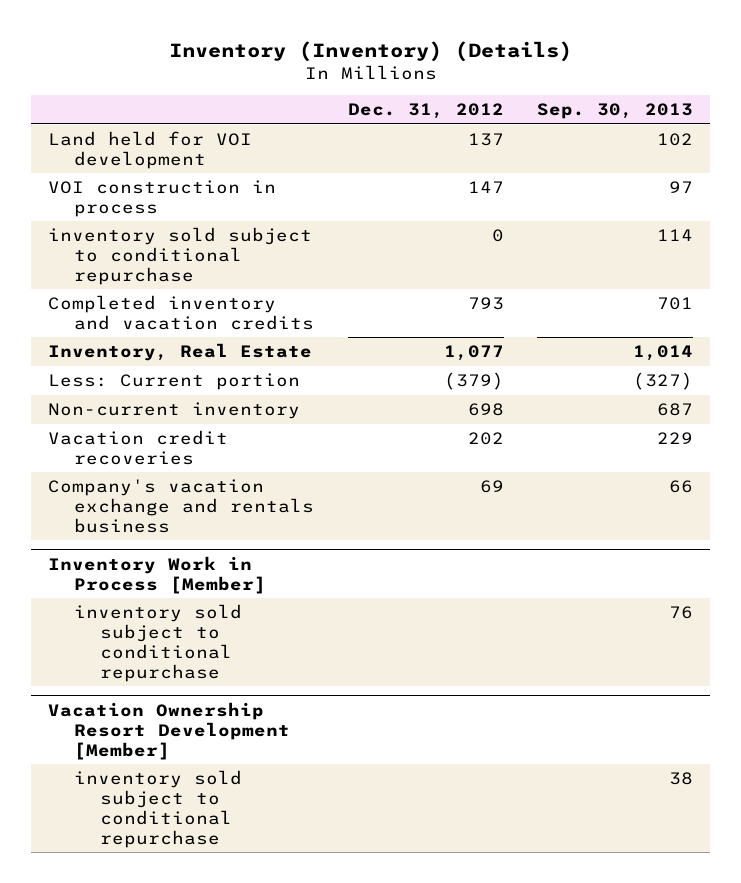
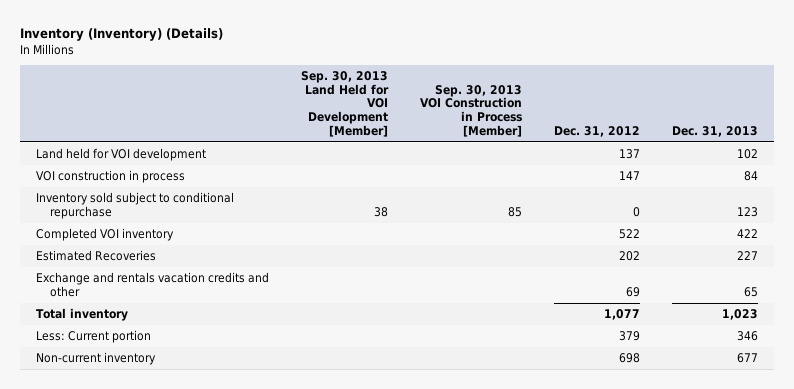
- | Dec. 31, 2012 | Sep. 30, 2013
+ | Sep. 30, 2013 Land Held for VOI Development [Member] | Sep. 30, 2013 VOI Construction in Process [Member] | Dec. 31, 2012 | Dec. 31, 2013
- inventory sold subject to conditional repurchase | 0 | 114
- Completed inventory and vacation credits | 793 | 701
- Inventory, Real Estate | 1,077 | 1,014
- Less: Current portion | (379) | (327)
+ Inventory sold subject to conditional repurchase | 38 | 85 | 0 | 123
+ Completed VOI inventory | | | 522 | 422
+ Estimated Recoveries | | | 202 | 227
+ Exchange and rentals vacation credits and other | | | 69 | 65
+ Total inventory | | | 1,077 | 1,023
+ Less: Current portion | | | 379 | 346
- Vacation credit recoveries | 202 | 229
- Company's vacation exchange and rentals business | 69 | 66
- Inventory Work in Process [Member]
- inventory sold subject to conditional repurchase | | 76
- Vacation Ownership Resort Development [Member]
- inventory sold subject to conditional repurchase | | 38

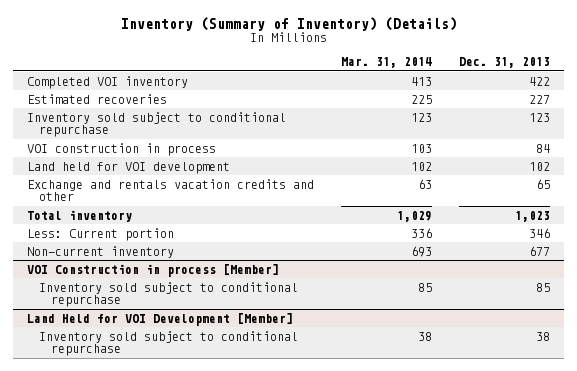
- Inventory (Inventory) (Details)
+ Inventory (Summary of Inventory) (Details)
- | Sep. 30, 2013 Land Held for VOI Development [Member] | Sep. 30, 2013 VOI Construction in Process [Member] | Dec. 31, 2012 | Dec. 31, 2013
+ | Mar. 31, 2014 | Dec. 31, 2013
- Estimated Recoveries | | | 202 | 227
+ Estimated recoveries | 225 | 227
moved down: Inventory sold subject to conditional repurchase | 123 | 123
moved down: VOI construction in process | 103 | 84
moved down: Land held for VOI development | 102 | 102
+ VOI Construction in process [Member]
+ Inventory sold subject to conditional repurchase | 85 | 85
+ Land Held for VOI Development [Member]
+ Inventory sold subject to conditional repurchase | 38 | 38

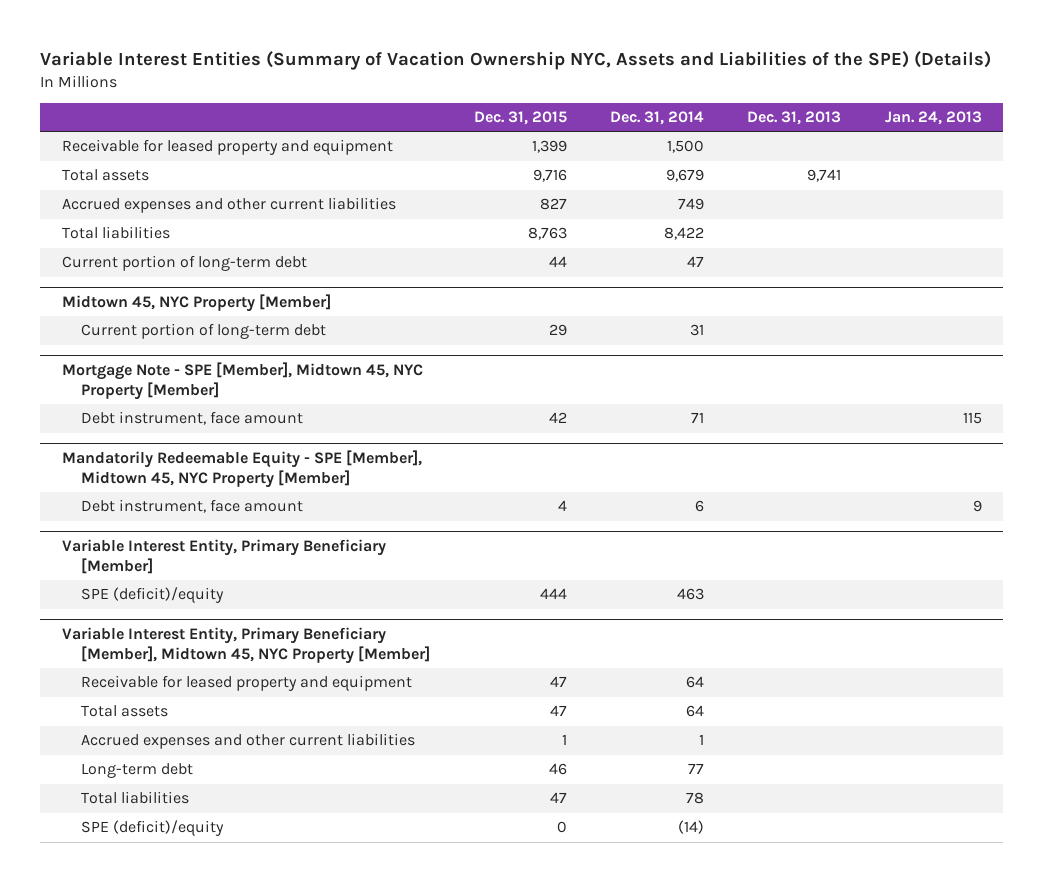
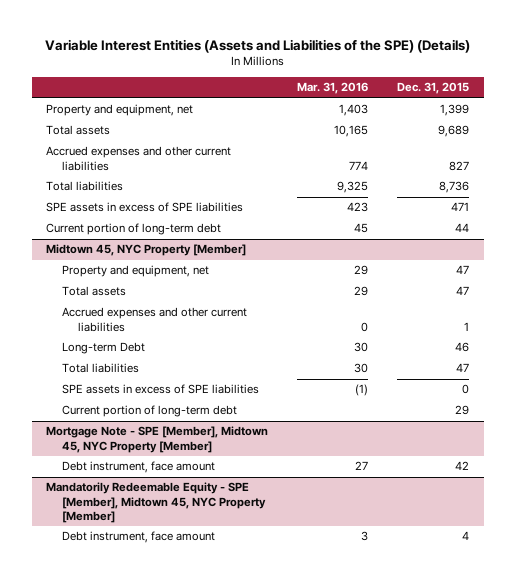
- Variable Interest Entities (Summary of Vacation Ownership NYC, Assets and Liabilities of the SPE) (Details)
+ Variable Interest Entities (Assets and Liabilities of the SPE) (Details)
- | Dec. 31, 2015 | Dec. 31, 2014 | Dec. 31, 2013 | Jan. 24, 2013
+ | Mar. 31, 2016 | Dec. 31, 2015
- Receivable for leased property and equipment | 1,399 | 1,500 | |
- Total assets | 9,716 | 9,679 | 9,741 |
+ Property and equipment, net | 1,403 | 1,399
+ Total assets | 10,165 | 9,689
- Total liabilities | 8,763 | 8,422 | |
+ Total liabilities | 9,325 | 8,736
+ SPE assets in excess of SPE liabilities | 423 | 471
@ Midtown 45, NYC Property [Member]
+ Property and equipment, net | 29 | 47
+ Total assets | 29 | 47
+ Accrued expenses and other current liabilities | 0 | 1
+ Long-term Debt | 30 | 46
+ Total liabilities | 30 | 47
+ SPE assets in excess of SPE liabilities | (1) | 0
- Variable Interest Entity, Primary Beneficiary [Member]
- SPE (deficit)/equity | 444 | 463 | |
- Variable Interest Entity, Primary Beneficiary [Member], Midtown 45, NYC Property [Member]
- Receivable for leased property and equipment | 47 | 64 | |
- Total assets | 47 | 64 | |
- Accrued expenses and other current liabilities | 1 | 1 | |
- Long-term debt | 46 | 77 | |
- Total liabilities | 47 | 78 | |
- SPE (deficit)/equity | 0 | (14) | |

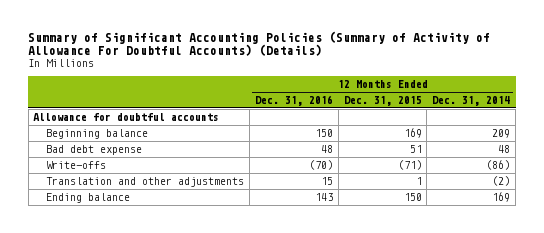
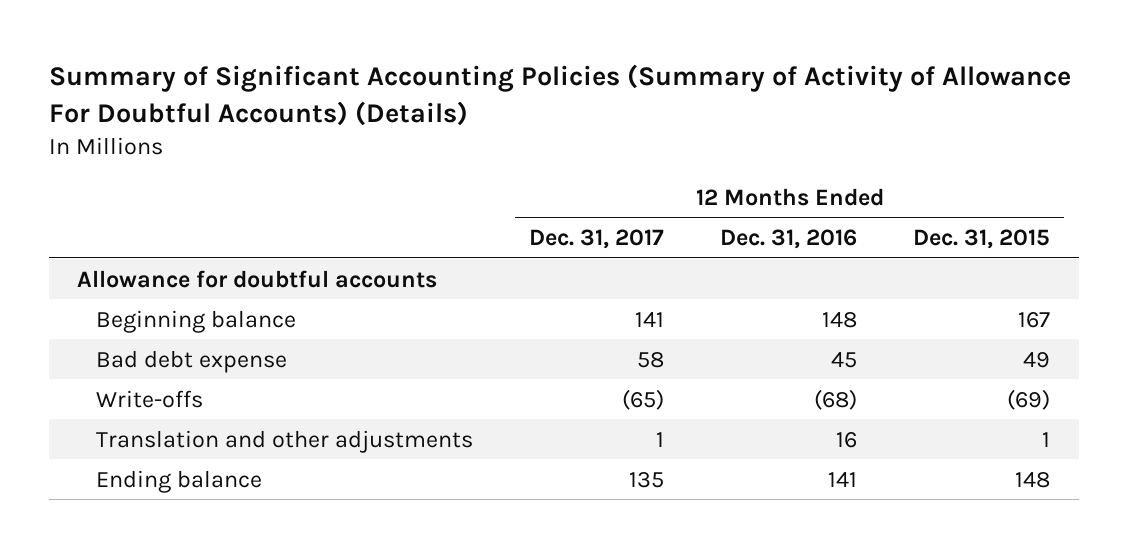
- | 12 Months Ended Dec. 31, 2016 | 12 Months Ended Dec. 31, 2015 | 12 Months Ended Dec. 31, 2014
+ | 12 Months Ended Dec. 31, 2017 | 12 Months Ended Dec. 31, 2016 | 12 Months Ended Dec. 31, 2015
- Beginning balance | 150 | 169 | 209
- Bad debt expense | 48 | 51 | 48
- Write-offs | (70) | (71) | (86)
- Translation and other adjustments | 15 | 1 | (2)
- Ending balance | 143 | 150 | 169
+ Beginning balance | 141 | 148 | 167
+ Bad debt expense | 58 | 45 | 49
+ Write-offs | (65) | (68) | (69)
+ Translation and other adjustments | 1 | 16 | 1
+ Ending balance | 135 | 141 | 148

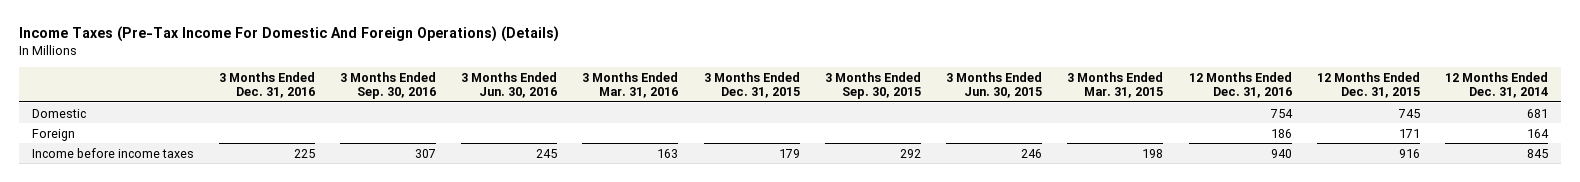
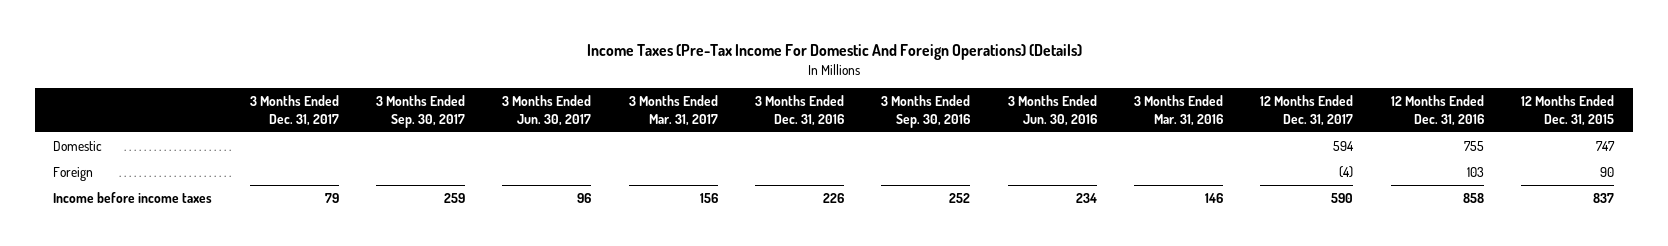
- | 3 Months Ended Dec. 31, 2016 | 3 Months Ended Sep. 30, 2016 | 3 Months Ended Jun. 30, 2016 | 3 Months Ended Mar. 31, 2016 | 3 Months Ended Dec. 31, 2015 | 3 Months Ended Sep. 30, 2015 | 3 Months Ended Jun. 30, 2015 | 3 Months Ended Mar. 31, 2015 | 12 Months Ended Dec. 31, 2016 | 12 Months Ended Dec. 31, 2015 | 12 Months Ended Dec. 31, 2014
+ | 3 Months Ended Dec. 31, 2017 | 3 Months Ended Sep. 30, 2017 | 3 Months Ended Jun. 30, 2017 | 3 Months Ended Mar. 31, 2017 | 3 Months Ended Dec. 31, 2016 | 3 Months Ended Sep. 30, 2016 | 3 Months Ended Jun. 30, 2016 | 3 Months Ended Mar. 31, 2016 | 12 Months Ended Dec. 31, 2017 | 12 Months Ended Dec. 31, 2016 | 12 Months Ended Dec. 31, 2015
- Domestic | | | | | | | | | 754 | 745 | 681
- Foreign | | | | | | | | | 186 | 171 | 164
- Income before income taxes | 225 | 307 | 245 | 163 | 179 | 292 | 246 | 198 | 940 | 916 | 845
+ Domestic | | | | | | | | | 594 | 755 | 747
+ Foreign | | | | | | | | | (4) | 103 | 90
+ Income before income taxes | 79 | 259 | 96 | 156 | 226 | 252 | 234 | 146 | 590 | 858 | 837

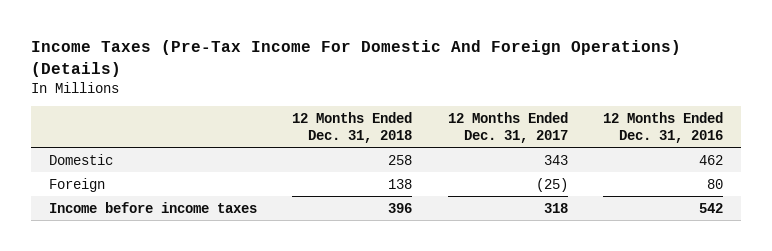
- | 3 Months Ended Dec. 31, 2017 | 3 Months Ended Sep. 30, 2017 | 3 Months Ended Jun. 30, 2017 | 3 Months Ended Mar. 31, 2017 | 3 Months Ended Dec. 31, 2016 | 3 Months Ended Sep. 30, 2016 | 3 Months Ended Jun. 30, 2016 | 3 Months Ended Mar. 31, 2016 | 12 Months Ended Dec. 31, 2017 | 12 Months Ended Dec. 31, 2016 | 12 Months Ended Dec. 31, 2015
+ | 12 Months Ended Dec. 31, 2018 | 12 Months Ended Dec. 31, 2017 | 12 Months Ended Dec. 31, 2016
- Domestic | | | | | | | | | 594 | 755 | 747
- Foreign | | | | | | | | | (4) | 103 | 90
- Income before income taxes | 79 | 259 | 96 | 156 | 226 | 252 | 234 | 146 | 590 | 858 | 837
+ Domestic | 258 | 343 | 462
+ Foreign | 138 | (25) | 80
+ Income before income taxes | 396 | 318 | 542

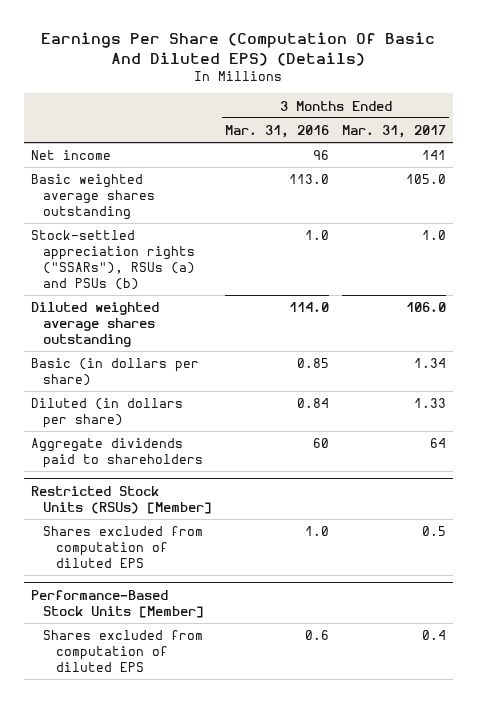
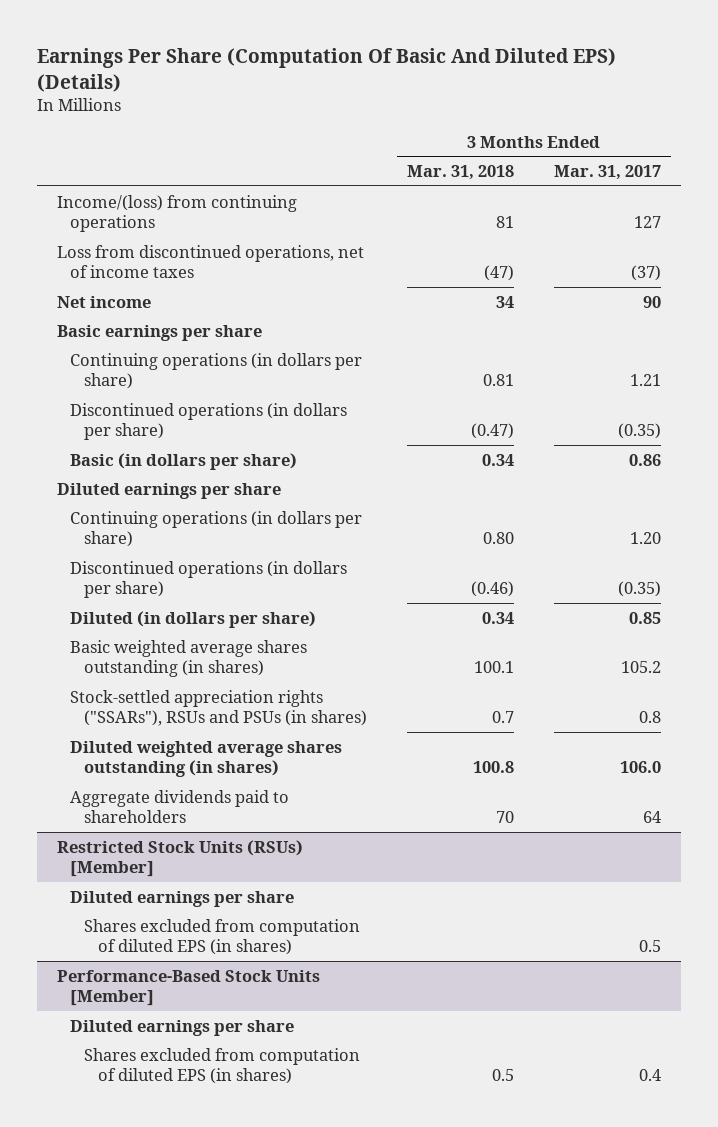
- | 3 Months Ended Mar. 31, 2016 | 3 Months Ended Mar. 31, 2017
+ | 3 Months Ended Mar. 31, 2018 | 3 Months Ended Mar. 31, 2017
- Net income | 96 | 141
- Basic weighted average shares outstanding | 113.0 | 105.0
- Stock-settled appreciation rights ("SSARs"), RSUs (a) and PSUs (b) | 1.0 | 1.0
- Diluted weighted average shares outstanding | 114.0 | 106.0
- Basic (in dollars per share) | 0.85 | 1.34
- Diluted (in dollars per share) | 0.84 | 1.33
+ Income/(loss) from continuing operations | 81 | 127
+ Loss from discontinued operations, net of income taxes | (47) | (37)
+ Net income | 34 | 90
+ Basic earnings per share
+ Continuing operations (in dollars per share) | 0.81 | 1.21
+ Discontinued operations (in dollars per share) | (0.47) | (0.35)
+ Basic (in dollars per share) | 0.34 | 0.86
+ Diluted earnings per share
+ Continuing operations (in dollars per share) | 0.80 | 1.20
+ Discontinued operations (in dollars per share) | (0.46) | (0.35)
+ Diluted (in dollars per share) | 0.34 | 0.85
+ Basic weighted average shares outstanding (in shares) | 100.1 | 105.2
+ Stock-settled appreciation rights ("SSARs"), RSUs and PSUs (in shares) | 0.7 | 0.8
+ Diluted weighted average shares outstanding (in shares) | 100.8 | 106.0
@ Restricted Stock Units (RSUs) [Member]
- Shares excluded from computation of diluted EPS | 1.0 | 0.5
+ Diluted earnings per share
+ Shares excluded from computation of diluted EPS (in shares) | | 0.5
@ Performance-Based Stock Units [Member]
- Shares excluded from computation of diluted EPS | 0.6 | 0.4
+ Diluted earnings per share
+ Shares excluded from computation of diluted EPS (in shares) | 0.5 | 0.4

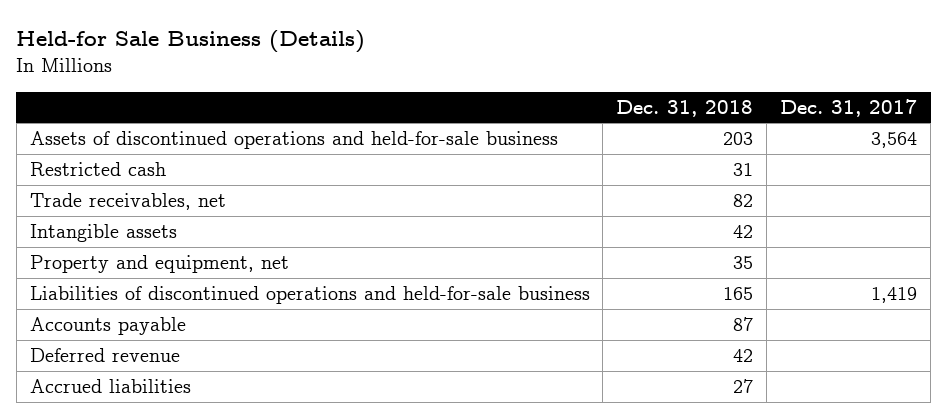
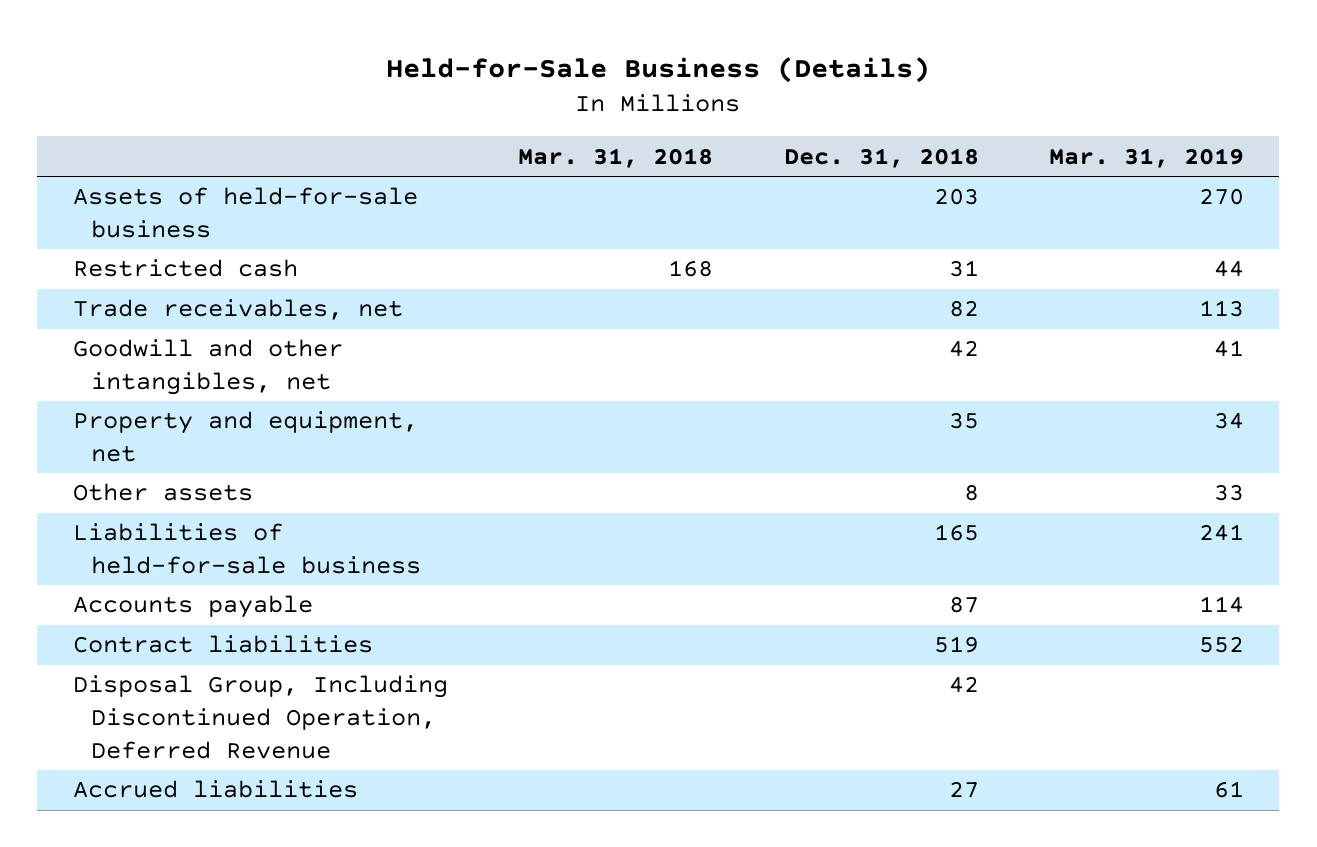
- Held-for Sale Business (Details)
+ Held-for-Sale Business (Details)
- | Dec. 31, 2018 | Dec. 31, 2017
+ | Mar. 31, 2018 | Dec. 31, 2018 | Mar. 31, 2019
- Assets of discontinued operations and held-for-sale business | 203 | 3,564
+ Assets of held-for-sale business | | 203 | 270
- Intangible assets | 42 |
+ Goodwill and other intangibles, net | | 42 | 41
- Liabilities of discontinued operations and held-for-sale business | 165 | 1,419
+ Other assets | | 8 | 33
+ Liabilities of held-for-sale business | | 165 | 241
- Deferred revenue | 42 |
+ Contract liabilities | | 519 | 552
+ Disposal Group, Including Discontinued Operation, Deferred Revenue | | 42 |

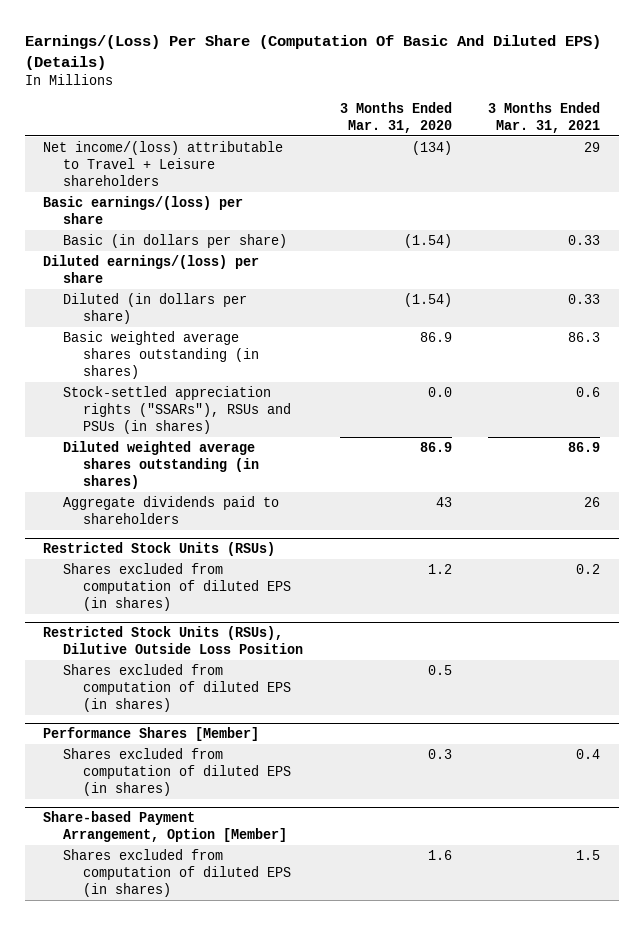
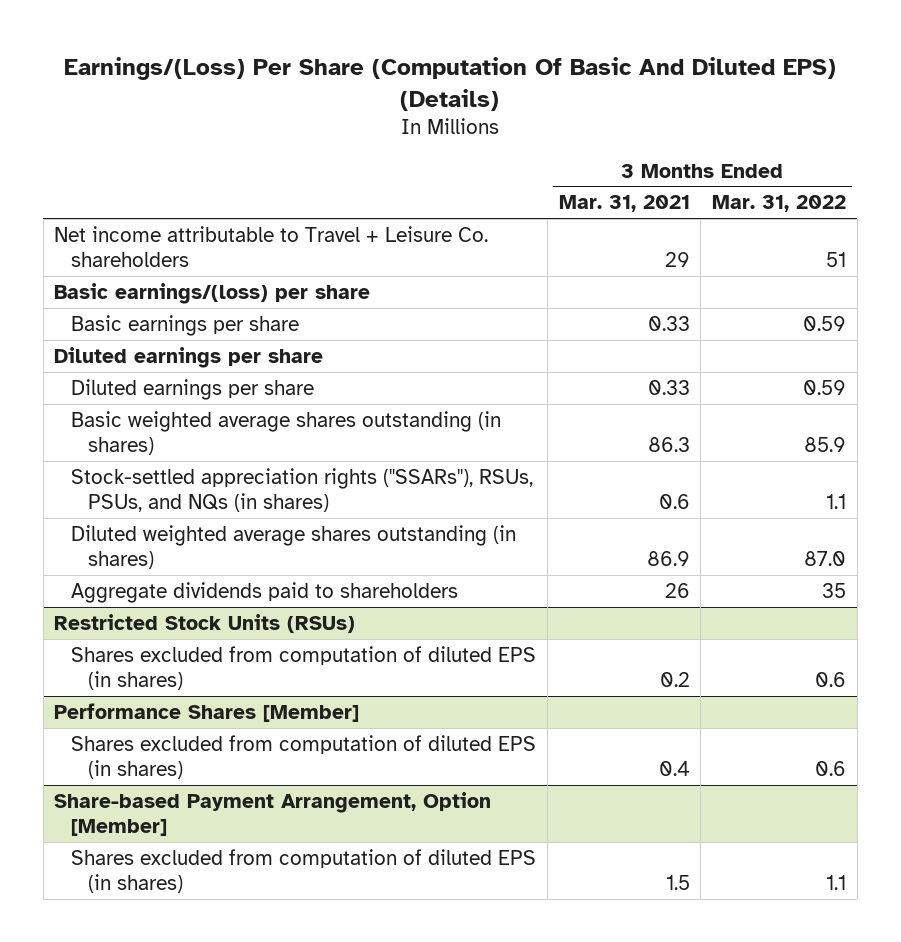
- | 3 Months Ended Mar. 31, 2020 | 3 Months Ended Mar. 31, 2021
+ | 3 Months Ended Mar. 31, 2021 | 3 Months Ended Mar. 31, 2022
- Net income/(loss) attributable to Travel + Leisure shareholders | (134) | 29
+ Net income attributable to Travel + Leisure Co. shareholders | 29 | 51
- Basic (in dollars per share) | (1.54) | 0.33
- Diluted earnings/(loss) per share
- Diluted (in dollars per share) | (1.54) | 0.33
+ Basic earnings per share | 0.33 | 0.59
+ Diluted earnings per share
+ Diluted earnings per share | 0.33 | 0.59
- Stock-settled appreciation rights ("SSARs"), RSUs and PSUs (in shares) | 0.0 | 0.6
+ Stock-settled appreciation rights ("SSARs"), RSUs, PSUs, and NQs (in shares) | 0.6 | 1.1
- Restricted Stock Units (RSUs), Dilutive Outside Loss Position
- Shares excluded from computation of diluted EPS (in shares) | 0.5 |

